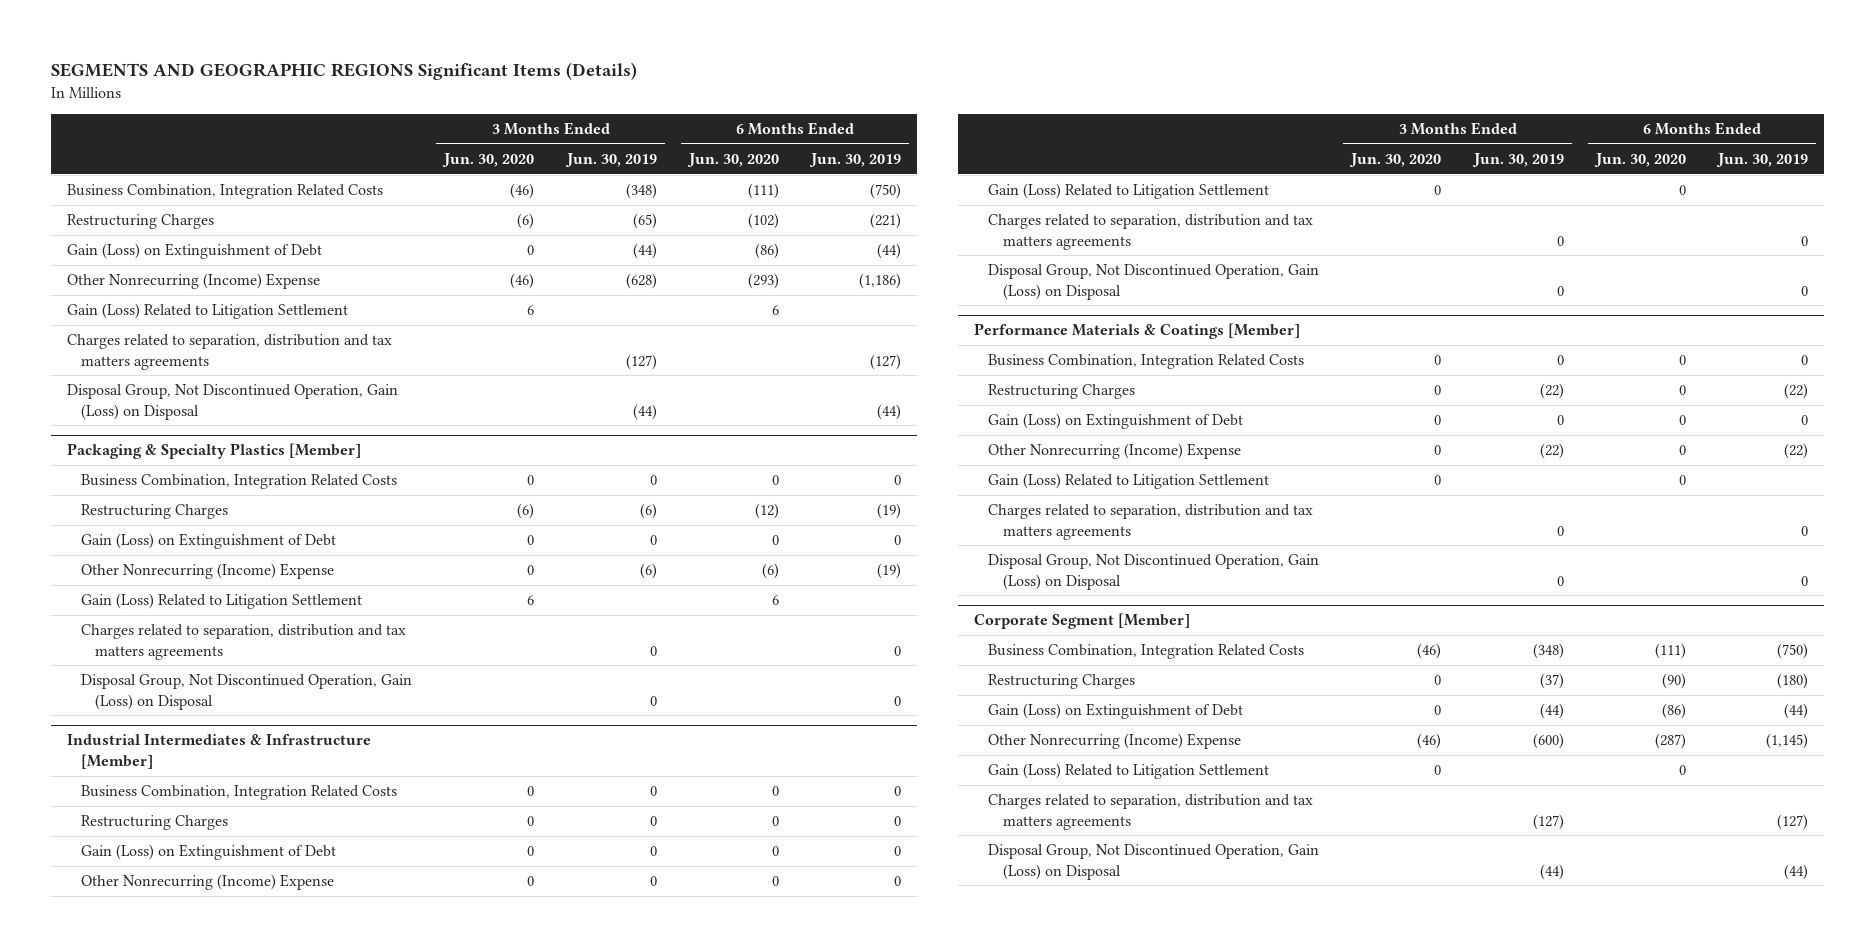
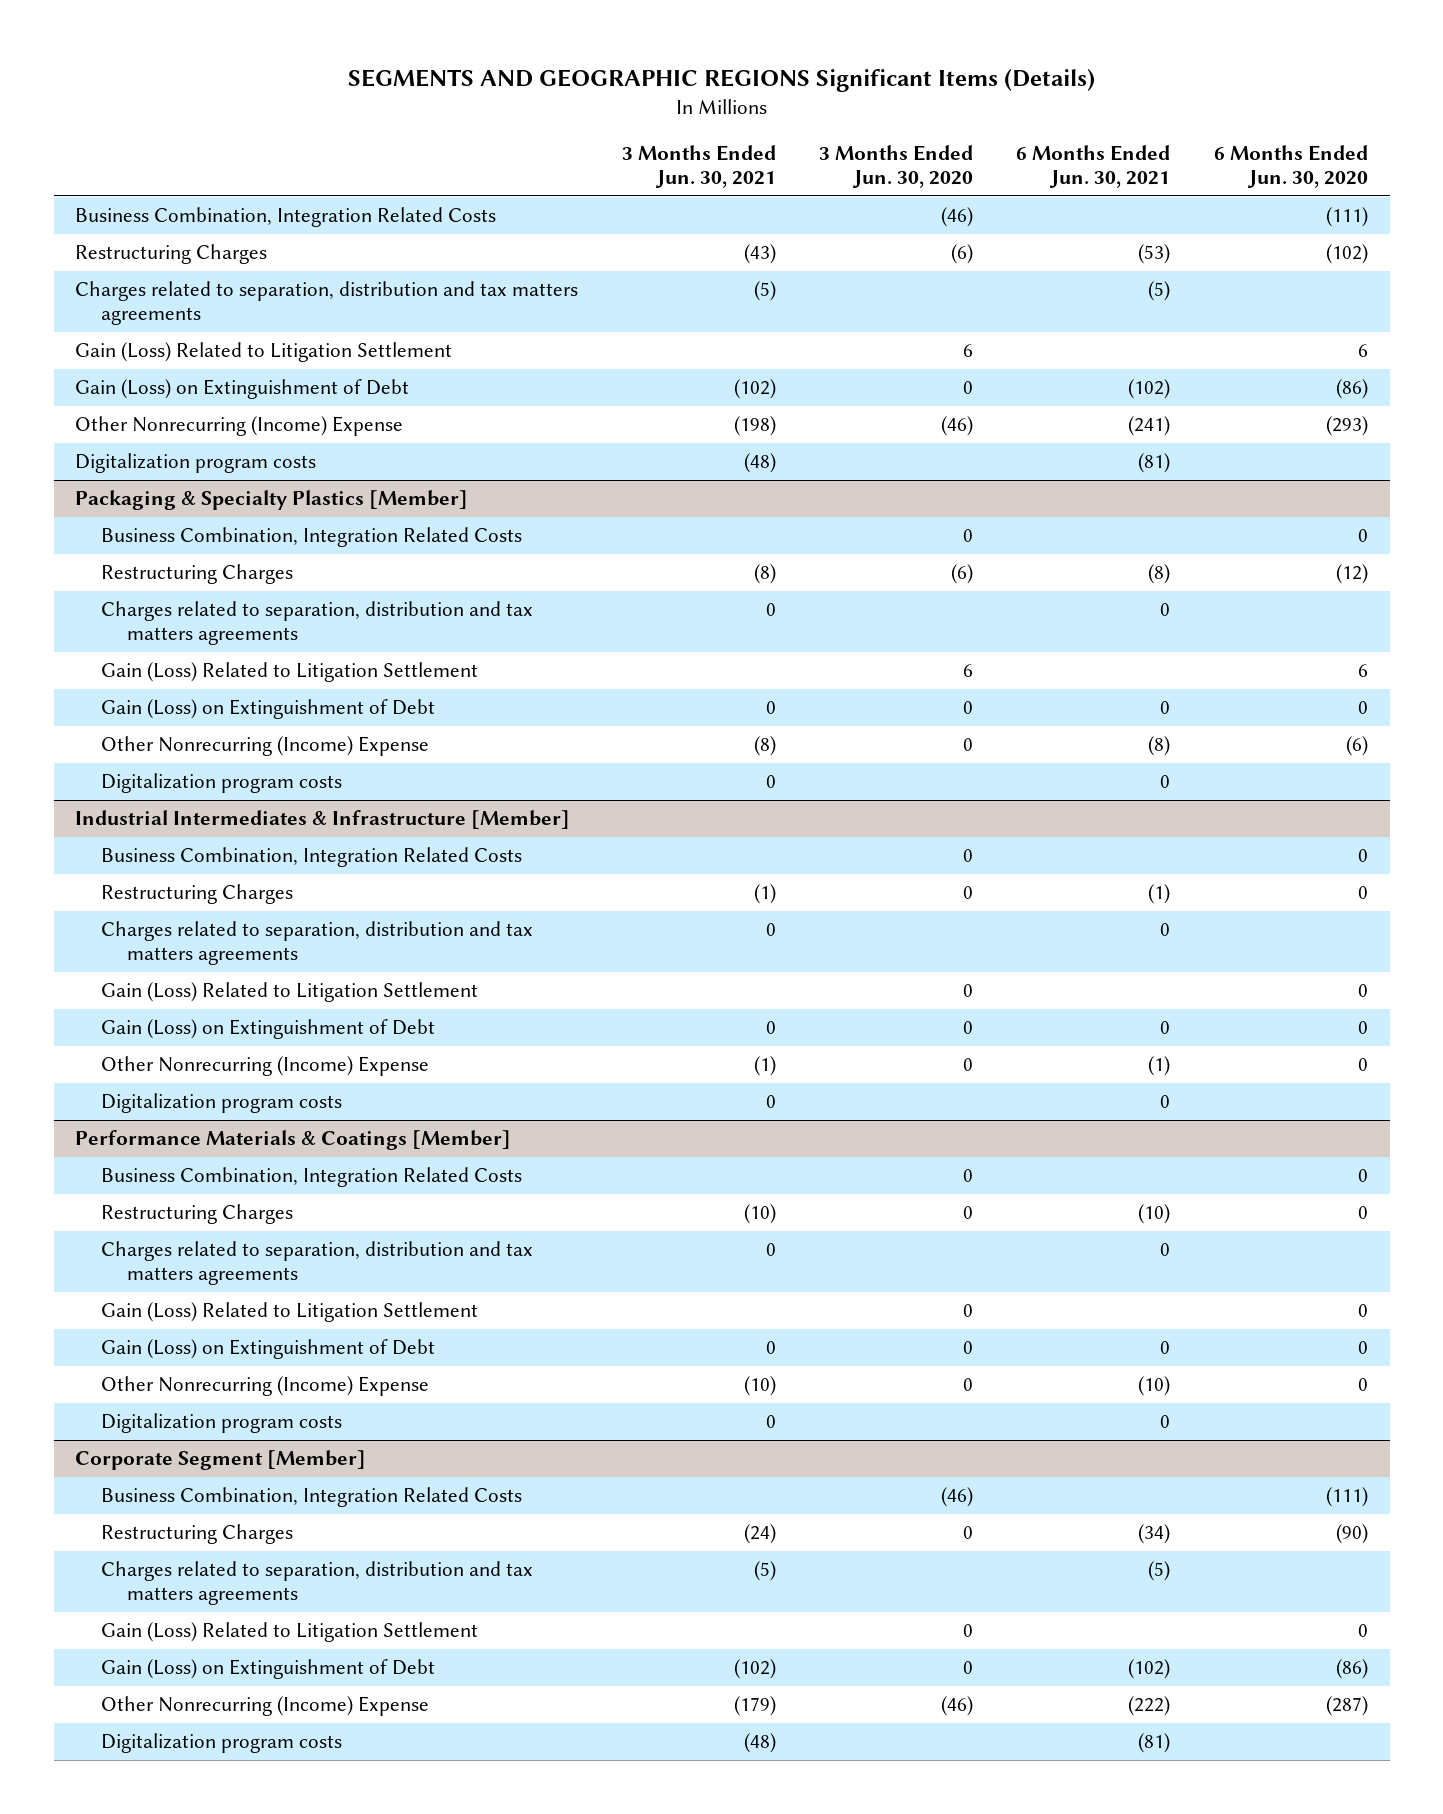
- | 3 Months Ended Jun. 30, 2020 | 3 Months Ended Jun. 30, 2019 | 6 Months Ended Jun. 30, 2020 | 6 Months Ended Jun. 30, 2019
+ | 3 Months Ended Jun. 30, 2021 | 3 Months Ended Jun. 30, 2020 | 6 Months Ended Jun. 30, 2021 | 6 Months Ended Jun. 30, 2020
moved up: Charges related to separation, distribution and tax matters agreements | (5) | | (5) |
moved up: Gain (Loss) Related to Litigation Settlement | | 6 | | 6
- Disposal Group, Not Discontinued Operation, Gain (Loss) on Disposal | | (44) | | (44)
+ Digitalization program costs | (48) | | (81) |
@ Packaging & Specialty Plastics [Member]
moved up: Charges related to separation, distribution and tax matters agreements | 0 | | 0 |
moved up: Gain (Loss) Related to Litigation Settlement | | 6 | | 6
- Disposal Group, Not Discontinued Operation, Gain (Loss) on Disposal | | 0 | | 0
+ Digitalization program costs | 0 | | 0 |
@ Industrial Intermediates & Infrastructure [Member]
moved up: Charges related to separation, distribution and tax matters agreements | 0 | | 0 |
moved up: Gain (Loss) Related to Litigation Settlement | | 0 | | 0
- Disposal Group, Not Discontinued Operation, Gain (Loss) on Disposal | | 0 | | 0
+ Digitalization program costs | 0 | | 0 |
@ Performance Materials & Coatings [Member]
moved up: Charges related to separation, distribution and tax matters agreements | 0 | | 0 |
moved up: Gain (Loss) Related to Litigation Settlement | | 0 | | 0
- Disposal Group, Not Discontinued Operation, Gain (Loss) on Disposal | | 0 | | 0
+ Digitalization program costs | 0 | | 0 |
@ Corporate Segment [Member]
moved up: Charges related to separation, distribution and tax matters agreements | (5) | | (5) |
moved up: Gain (Loss) Related to Litigation Settlement | | 0 | | 0
- Disposal Group, Not Discontinued Operation, Gain (Loss) on Disposal | | (44) | | (44)
+ Digitalization program costs | (48) | | (81) |

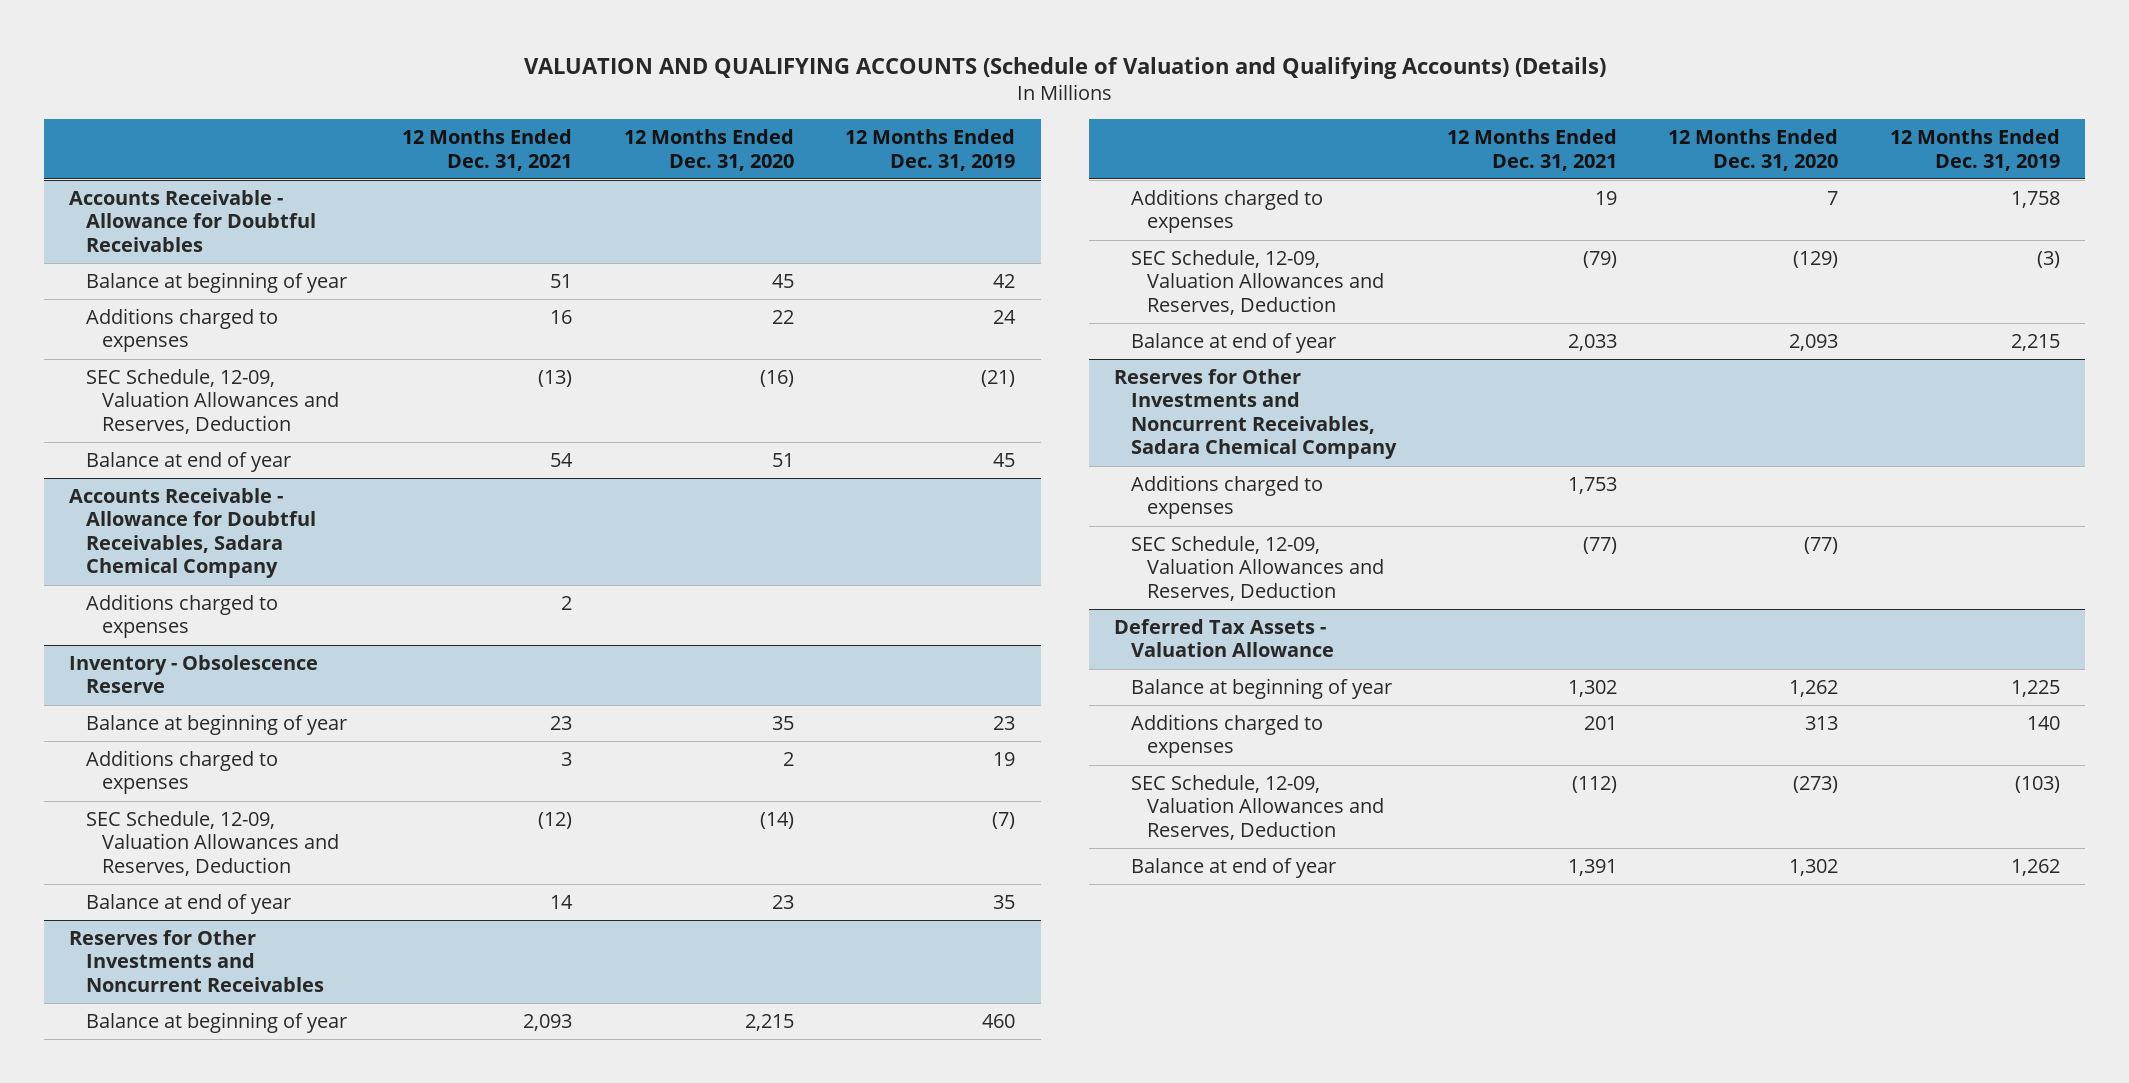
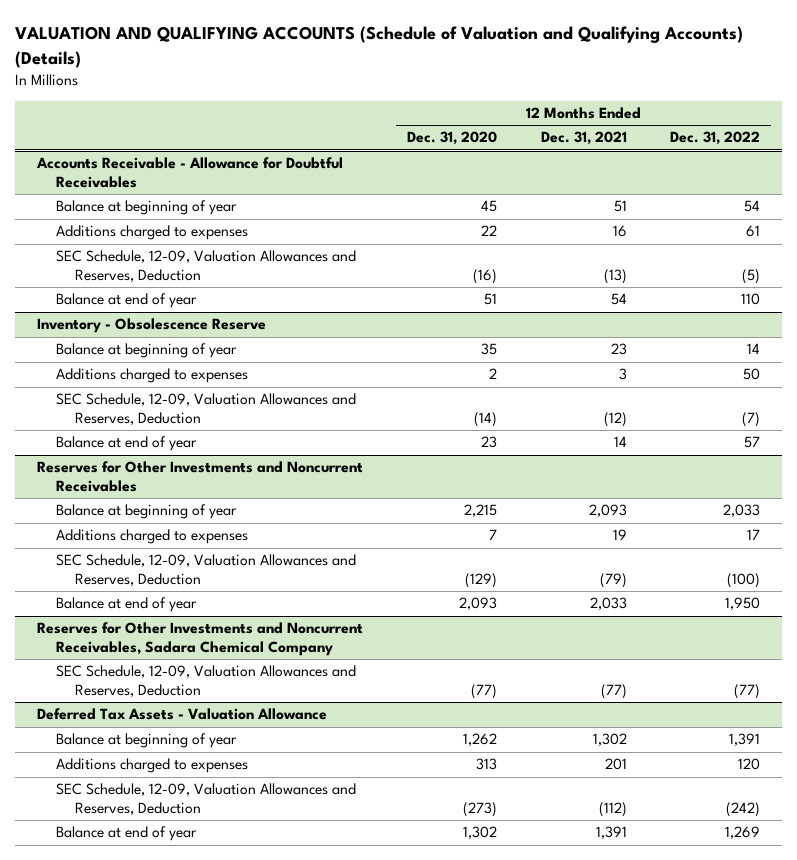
- | 12 Months Ended Dec. 31, 2021 | 12 Months Ended Dec. 31, 2020 | 12 Months Ended Dec. 31, 2019
+ | 12 Months Ended Dec. 31, 2020 | 12 Months Ended Dec. 31, 2021 | 12 Months Ended Dec. 31, 2022
- Accounts Receivable - Allowance for Doubtful Receivables, Sadara Chemical Company
- Additions charged to expenses | 2 | |
@ Reserves for Other Investments and Noncurrent Receivables, Sadara Chemical Company
- Additions charged to expenses | 1,753 | |

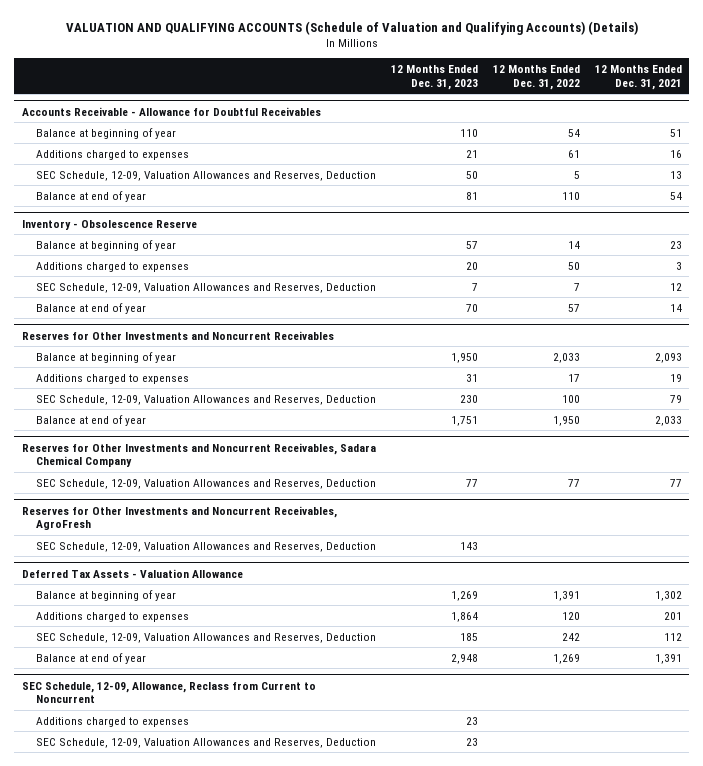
- | 12 Months Ended Dec. 31, 2020 | 12 Months Ended Dec. 31, 2021 | 12 Months Ended Dec. 31, 2022
+ | 12 Months Ended Dec. 31, 2023 | 12 Months Ended Dec. 31, 2022 | 12 Months Ended Dec. 31, 2021
@ Accounts Receivable - Allowance for Doubtful Receivables
- SEC Schedule, 12-09, Valuation Allowances and Reserves, Deduction | (16) | (13) | (5)
+ SEC Schedule, 12-09, Valuation Allowances and Reserves, Deduction | 50 | 5 | 13
@ Inventory - Obsolescence Reserve
- SEC Schedule, 12-09, Valuation Allowances and Reserves, Deduction | (14) | (12) | (7)
+ SEC Schedule, 12-09, Valuation Allowances and Reserves, Deduction | 7 | 7 | 12
@ Reserves for Other Investments and Noncurrent Receivables
- SEC Schedule, 12-09, Valuation Allowances and Reserves, Deduction | (129) | (79) | (100)
+ SEC Schedule, 12-09, Valuation Allowances and Reserves, Deduction | 230 | 100 | 79
@ Reserves for Other Investments and Noncurrent Receivables, Sadara Chemical Company
- SEC Schedule, 12-09, Valuation Allowances and Reserves, Deduction | (77) | (77) | (77)
+ SEC Schedule, 12-09, Valuation Allowances and Reserves, Deduction | 77 | 77 | 77
+ Reserves for Other Investments and Noncurrent Receivables, AgroFresh
+ SEC Schedule, 12-09, Valuation Allowances and Reserves, Deduction | 143 | |
@ Deferred Tax Assets - Valuation Allowance
- SEC Schedule, 12-09, Valuation Allowances and Reserves, Deduction | (273) | (112) | (242)
+ SEC Schedule, 12-09, Valuation Allowances and Reserves, Deduction | 185 | 242 | 112
+ SEC Schedule, 12-09, Allowance, Reclass from Current to Noncurrent
+ Additions charged to expenses | 23 | |
+ SEC Schedule, 12-09, Valuation Allowances and Reserves, Deduction | 23 | |

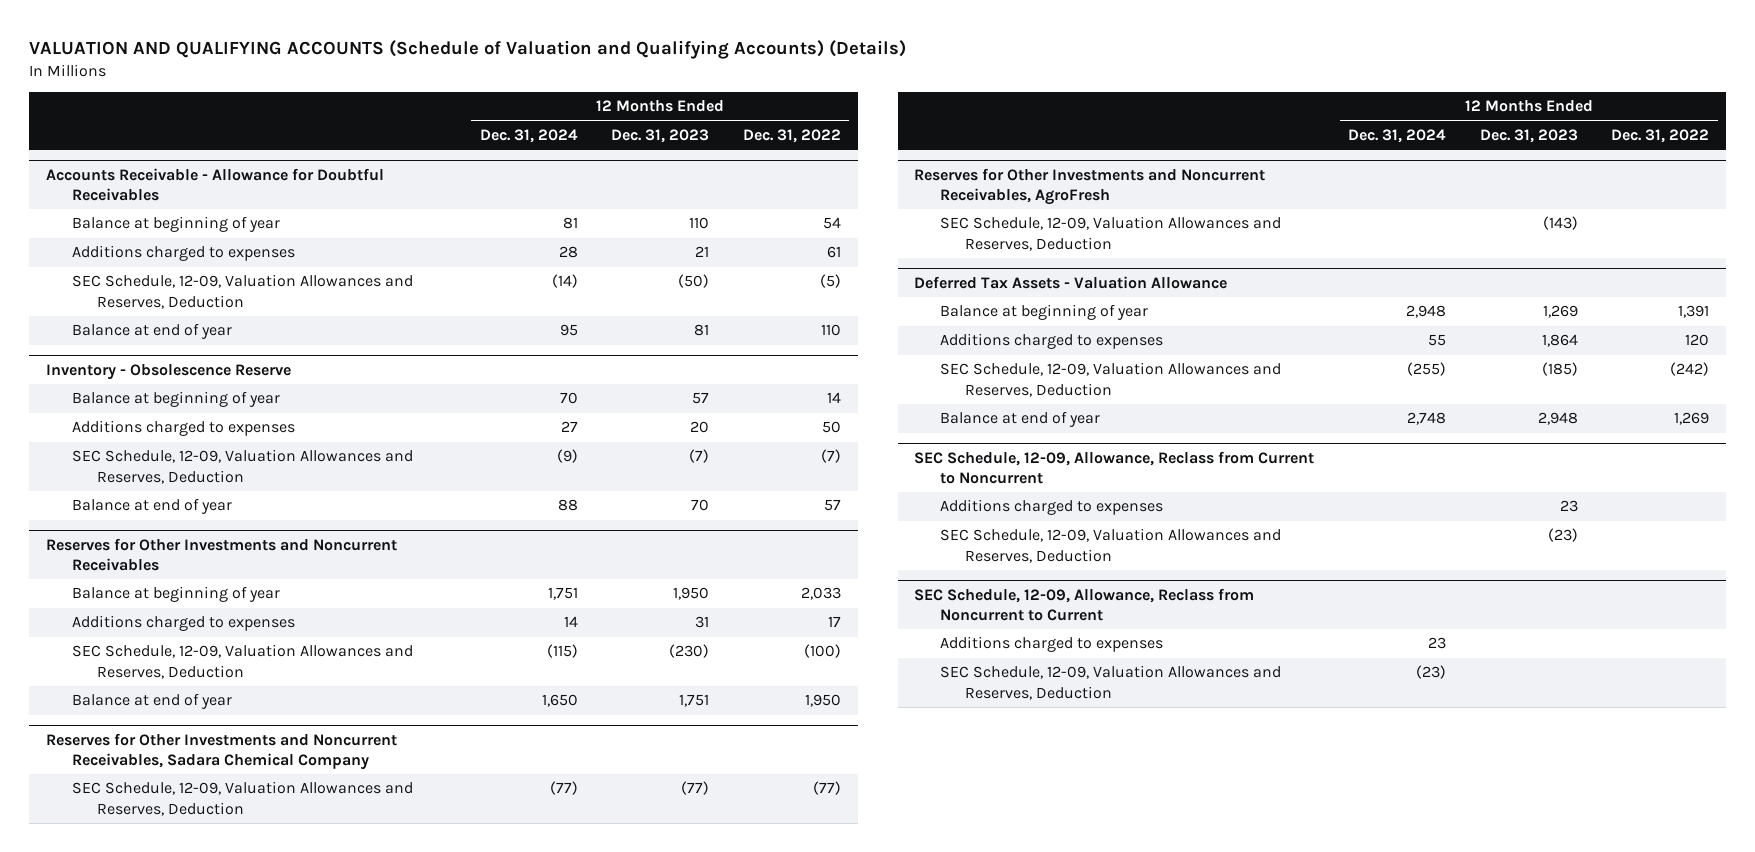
- | 12 Months Ended Dec. 31, 2023 | 12 Months Ended Dec. 31, 2022 | 12 Months Ended Dec. 31, 2021
+ | 12 Months Ended Dec. 31, 2024 | 12 Months Ended Dec. 31, 2023 | 12 Months Ended Dec. 31, 2022
@ Accounts Receivable - Allowance for Doubtful Receivables
- SEC Schedule, 12-09, Valuation Allowances and Reserves, Deduction | 50 | 5 | 13
+ SEC Schedule, 12-09, Valuation Allowances and Reserves, Deduction | (14) | (50) | (5)
@ Inventory - Obsolescence Reserve
- SEC Schedule, 12-09, Valuation Allowances and Reserves, Deduction | 7 | 7 | 12
+ SEC Schedule, 12-09, Valuation Allowances and Reserves, Deduction | (9) | (7) | (7)
@ Reserves for Other Investments and Noncurrent Receivables
- SEC Schedule, 12-09, Valuation Allowances and Reserves, Deduction | 230 | 100 | 79
+ SEC Schedule, 12-09, Valuation Allowances and Reserves, Deduction | (115) | (230) | (100)
@ Reserves for Other Investments and Noncurrent Receivables, Sadara Chemical Company
- SEC Schedule, 12-09, Valuation Allowances and Reserves, Deduction | 77 | 77 | 77
+ SEC Schedule, 12-09, Valuation Allowances and Reserves, Deduction | (77) | (77) | (77)
@ Reserves for Other Investments and Noncurrent Receivables, AgroFresh
- SEC Schedule, 12-09, Valuation Allowances and Reserves, Deduction | 143 | |
+ SEC Schedule, 12-09, Valuation Allowances and Reserves, Deduction | | (143) |
@ Deferred Tax Assets - Valuation Allowance
- SEC Schedule, 12-09, Valuation Allowances and Reserves, Deduction | 185 | 242 | 112
+ SEC Schedule, 12-09, Valuation Allowances and Reserves, Deduction | (255) | (185) | (242)
@ SEC Schedule, 12-09, Allowance, Reclass from Current to Noncurrent
- SEC Schedule, 12-09, Valuation Allowances and Reserves, Deduction | 23 | |
+ SEC Schedule, 12-09, Valuation Allowances and Reserves, Deduction | | (23) |
+ SEC Schedule, 12-09, Allowance, Reclass from Noncurrent to Current
+ Additions charged to expenses | 23 | |
+ SEC Schedule, 12-09, Valuation Allowances and Reserves, Deduction | (23) | |

